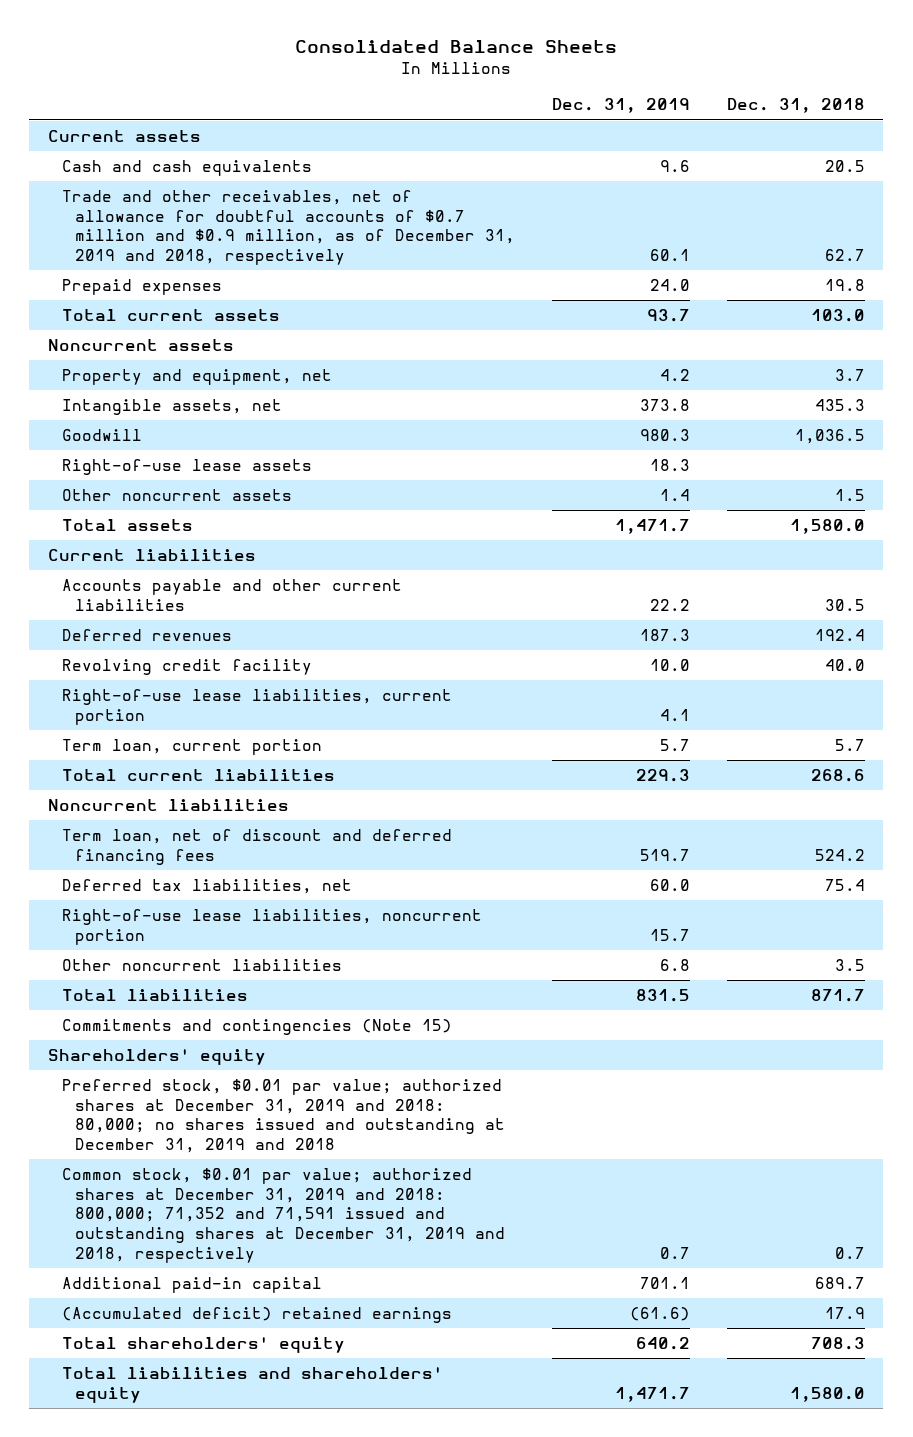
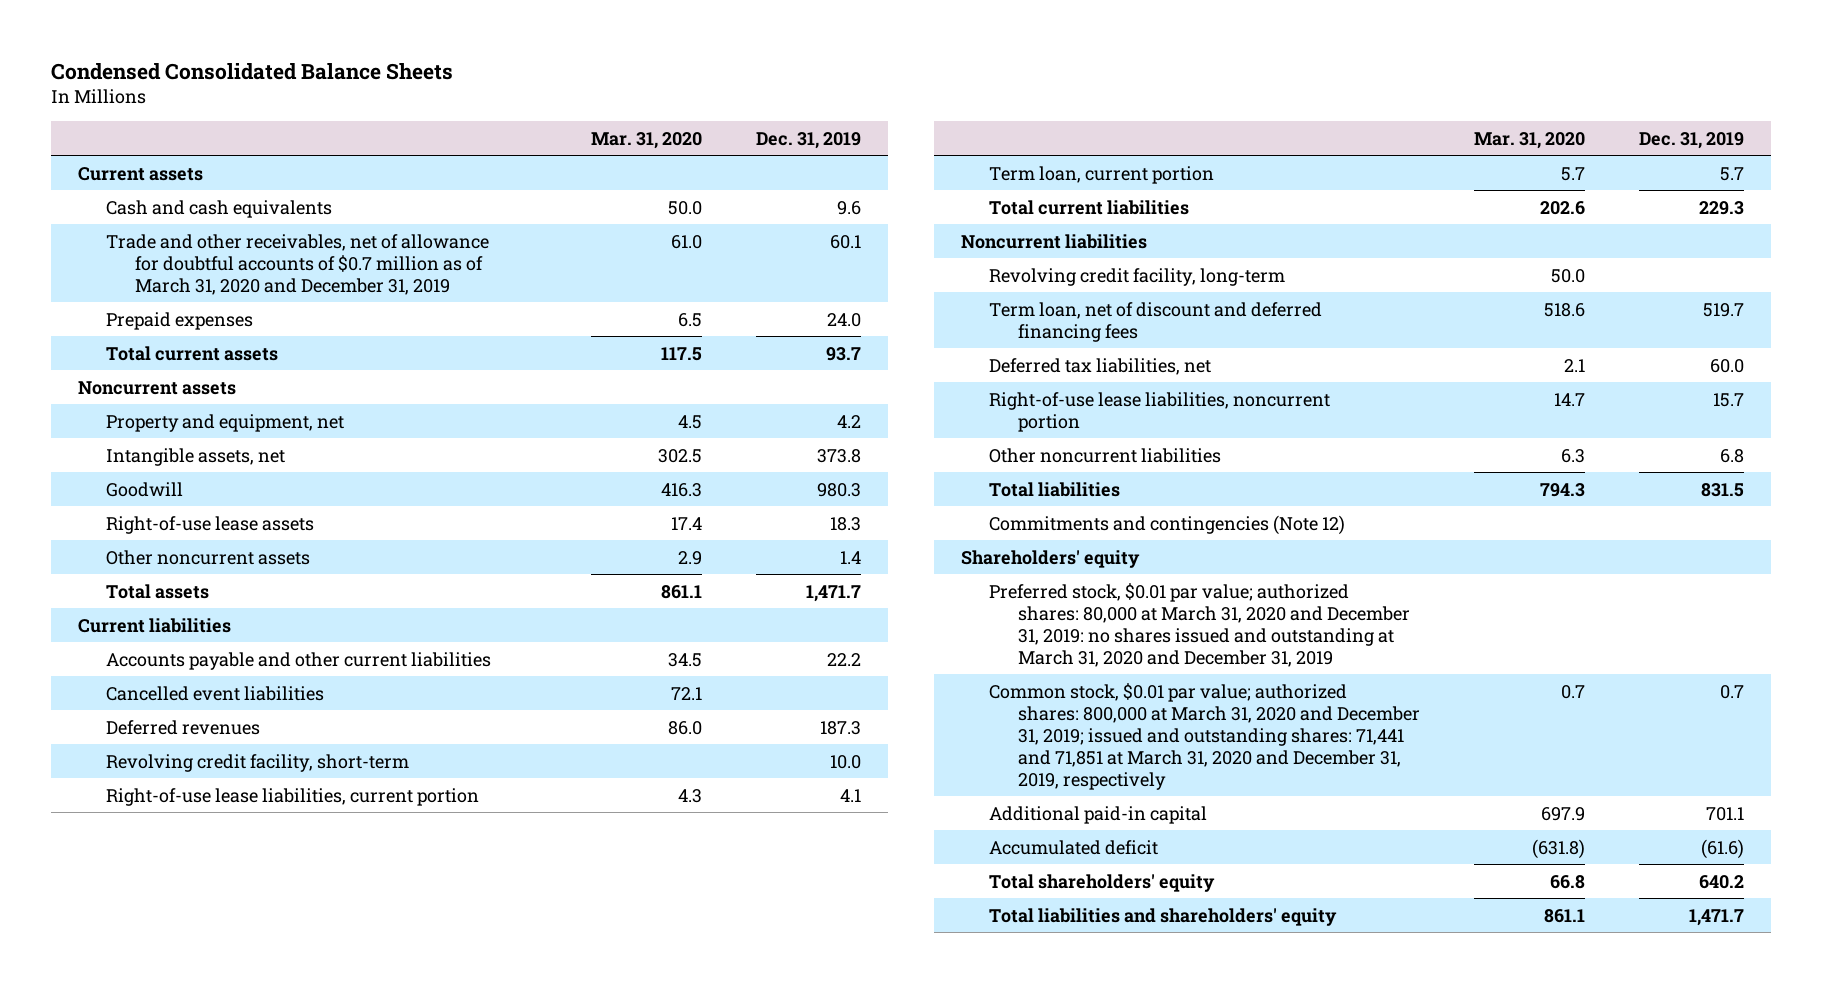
- Consolidated Balance Sheets
+ Condensed Consolidated Balance Sheets
- | Dec. 31, 2019 | Dec. 31, 2018
+ | Mar. 31, 2020 | Dec. 31, 2019
- Trade and other receivables, net of allowance for doubtful accounts of $0.7 million and $0.9 million, as of December 31, 2019 and 2018, respectively | 60.1 | 62.7
+ Trade and other receivables, net of allowance for doubtful accounts of $0.7 million as of March 31, 2020 and December 31, 2019 | 61.0 | 60.1
+ Cancelled event liabilities | 72.1 |
- Revolving credit facility | 10.0 | 40.0
+ Revolving credit facility, short-term | | 10.0
+ Revolving credit facility, long-term | 50.0 |
- Commitments and contingencies (Note 15)
+ Commitments and contingencies (Note 12)
- Preferred stock, $0.01 par value; authorized shares at December 31, 2019 and 2018: 80,000; no shares issued and outstanding at December 31, 2019 and 2018
- Common stock, $0.01 par value; authorized shares at December 31, 2019 and 2018: 800,000; 71,352 and 71,591 issued and outstanding shares at December 31, 2019 and 2018, respectively | 0.7 | 0.7
+ Preferred stock, $0.01 par value; authorized shares: 80,000 at March 31, 2020 and December 31, 2019: no shares issued and outstanding at March 31, 2020 and December 31, 2019
+ Common stock, $0.01 par value; authorized shares: 800,000 at March 31, 2020 and December 31, 2019; issued and outstanding shares: 71,441 and 71,851 at March 31, 2020 and December 31, 2019, respectively | 0.7 | 0.7
- (Accumulated deficit) retained earnings | (61.6) | 17.9
+ Accumulated deficit | (631.8) | (61.6)

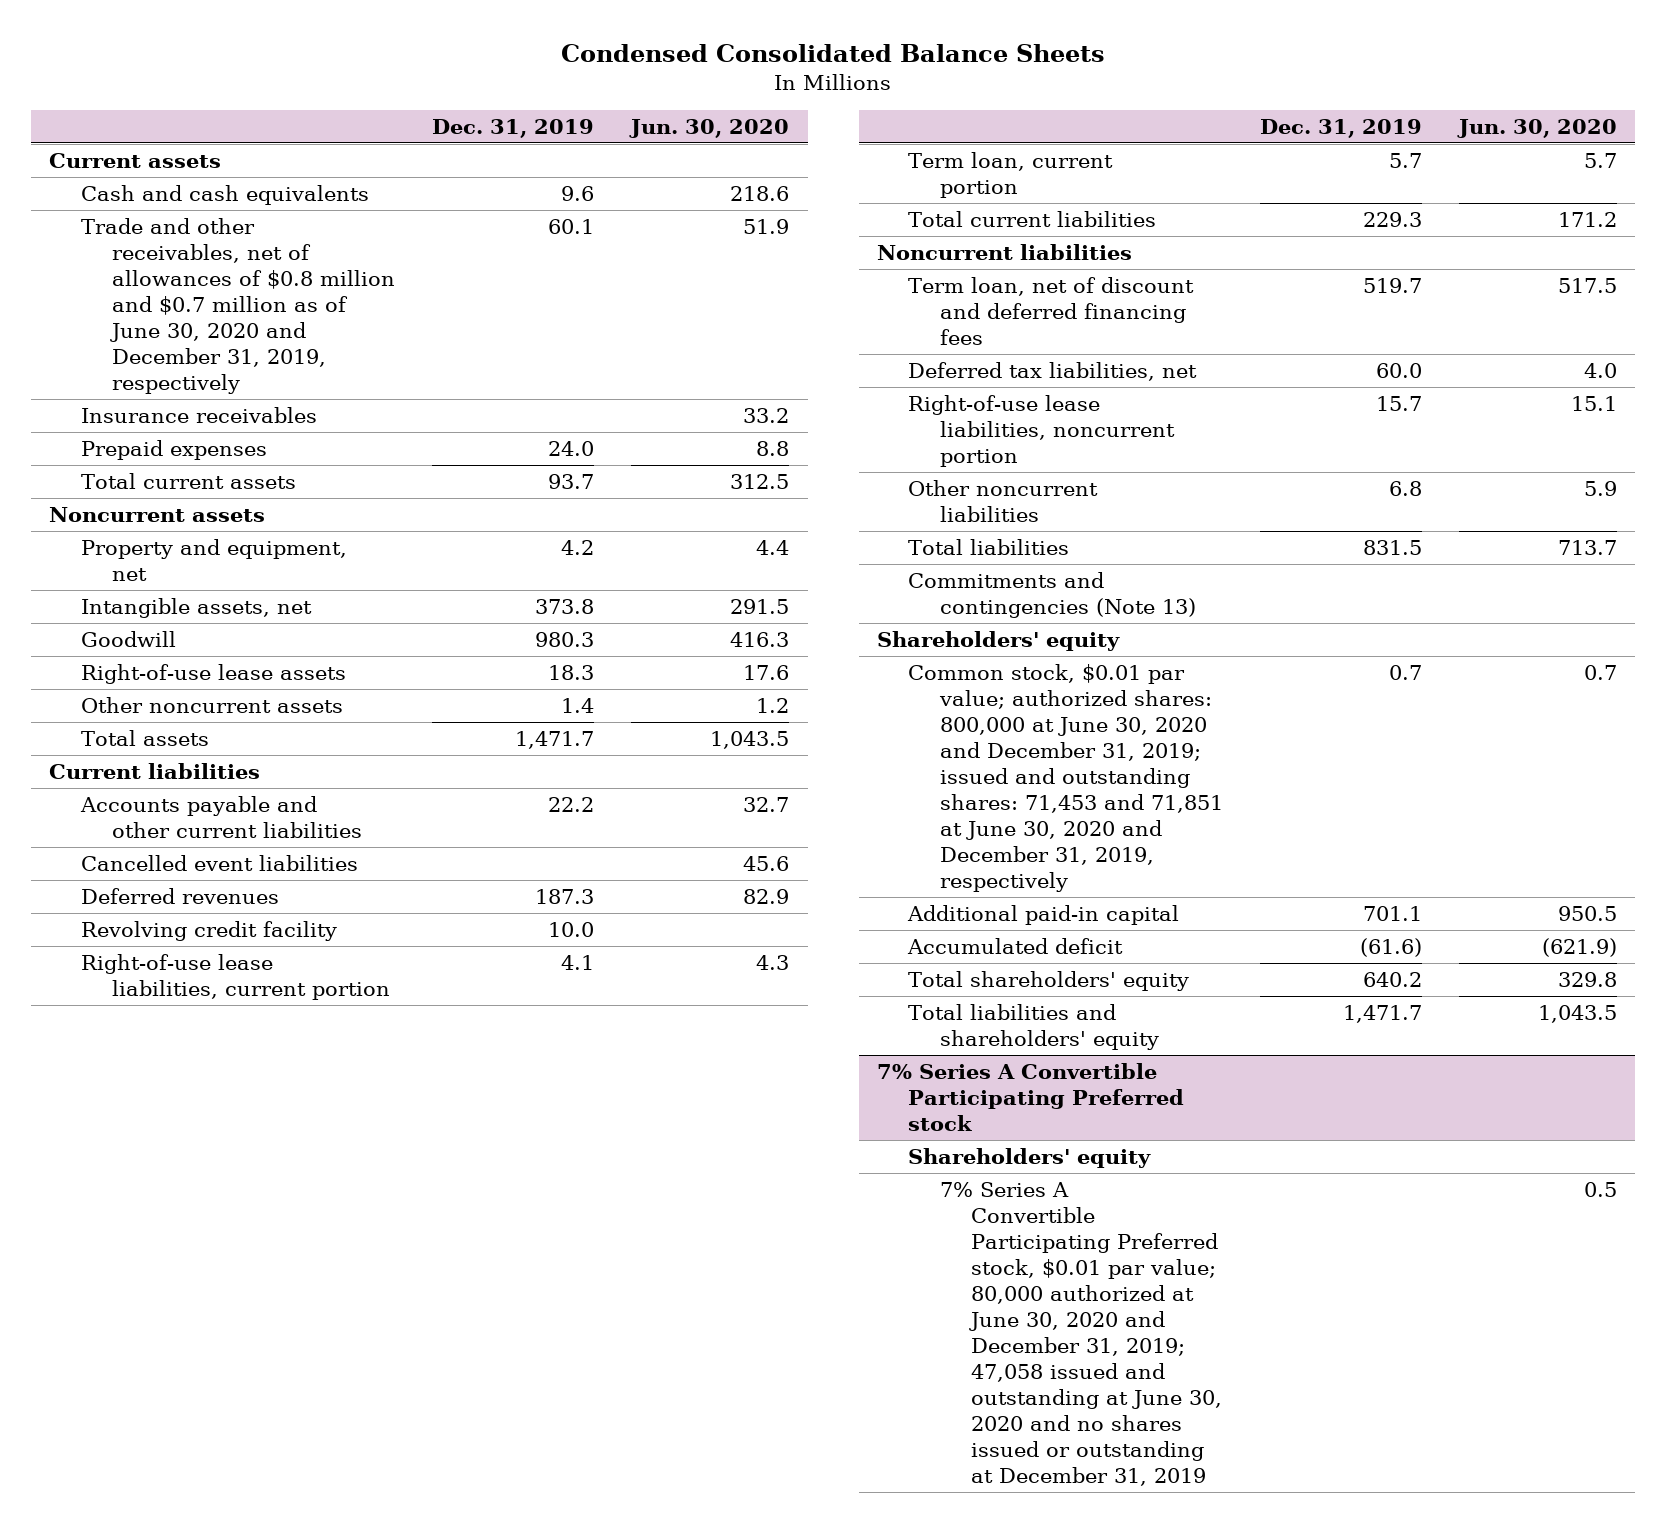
- | Mar. 31, 2020 | Dec. 31, 2019
+ | Dec. 31, 2019 | Jun. 30, 2020
- Trade and other receivables, net of allowance for doubtful accounts of $0.7 million as of March 31, 2020 and December 31, 2019 | 61.0 | 60.1
+ Trade and other receivables, net of allowances of $0.8 million and $0.7 million as of June 30, 2020 and December 31, 2019, respectively | 60.1 | 51.9
+ Insurance receivables | | 33.2
- Revolving credit facility, short-term | | 10.0
+ Revolving credit facility | 10.0 |
- Revolving credit facility, long-term | 50.0 |
- Commitments and contingencies (Note 12)
+ Commitments and contingencies (Note 13)
- Preferred stock, $0.01 par value; authorized shares: 80,000 at March 31, 2020 and December 31, 2019: no shares issued and outstanding at March 31, 2020 and December 31, 2019
- Common stock, $0.01 par value; authorized shares: 800,000 at March 31, 2020 and December 31, 2019; issued and outstanding shares: 71,441 and 71,851 at March 31, 2020 and December 31, 2019, respectively | 0.7 | 0.7
+ Common stock, $0.01 par value; authorized shares: 800,000 at June 30, 2020 and December 31, 2019; issued and outstanding shares: 71,453 and 71,851 at June 30, 2020 and December 31, 2019, respectively | 0.7 | 0.7
+ 7% Series A Convertible Participating Preferred stock
+ Shareholders' equity
+ 7% Series A Convertible Participating Preferred stock, $0.01 par value; 80,000 authorized at June 30, 2020 and December 31, 2019; 47,058 issued and outstanding at June 30, 2020 and no shares issued or outstanding at December 31, 2019 | | 0.5

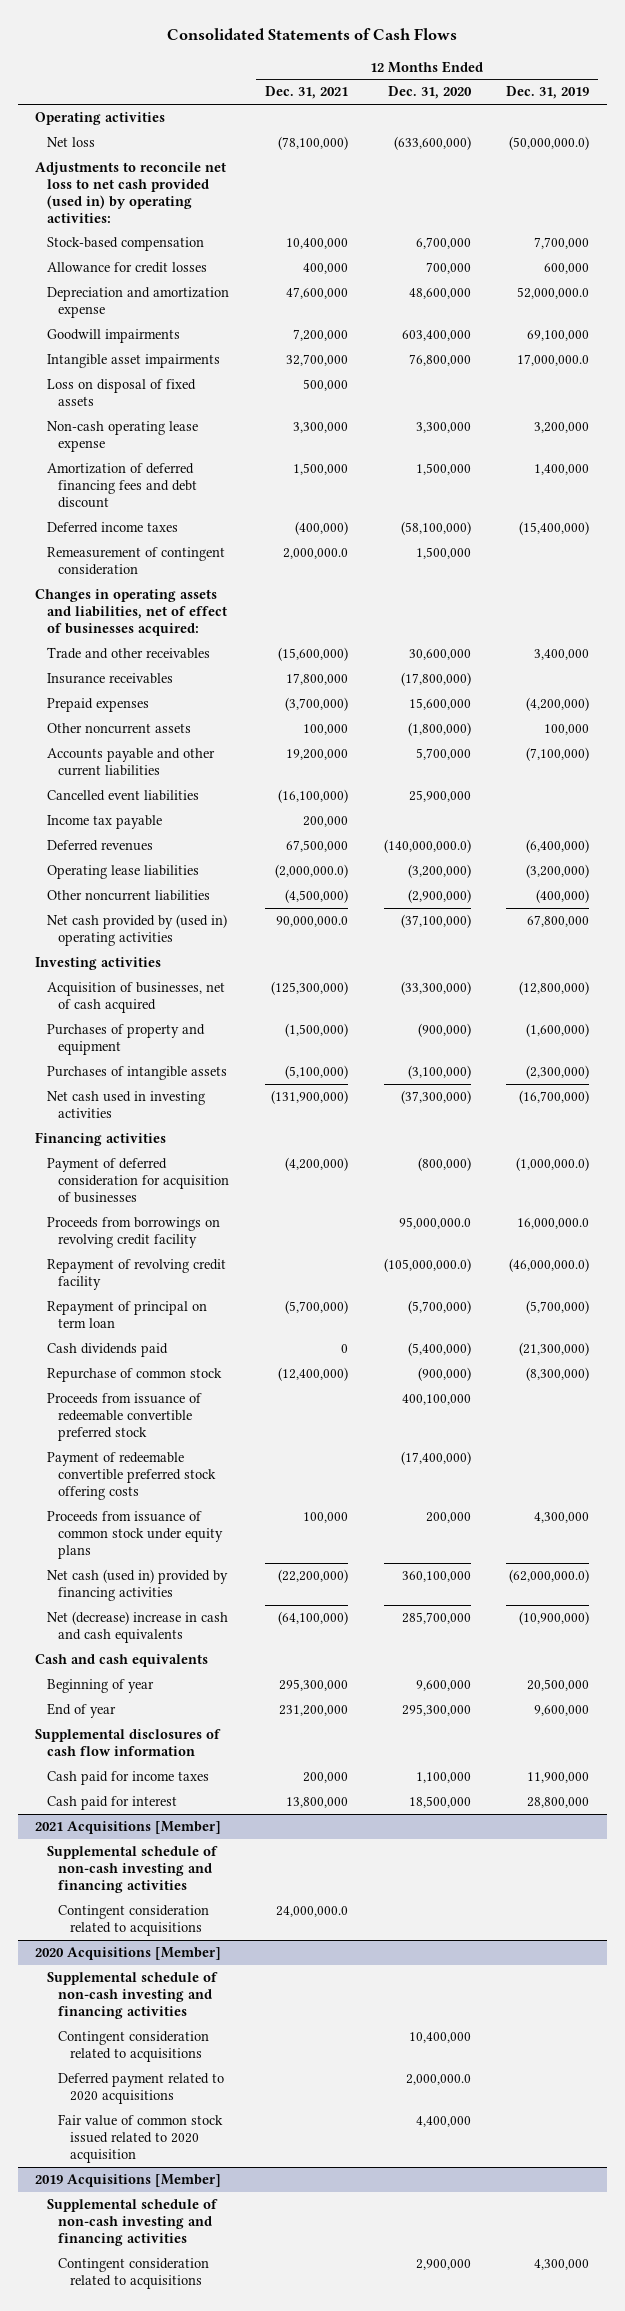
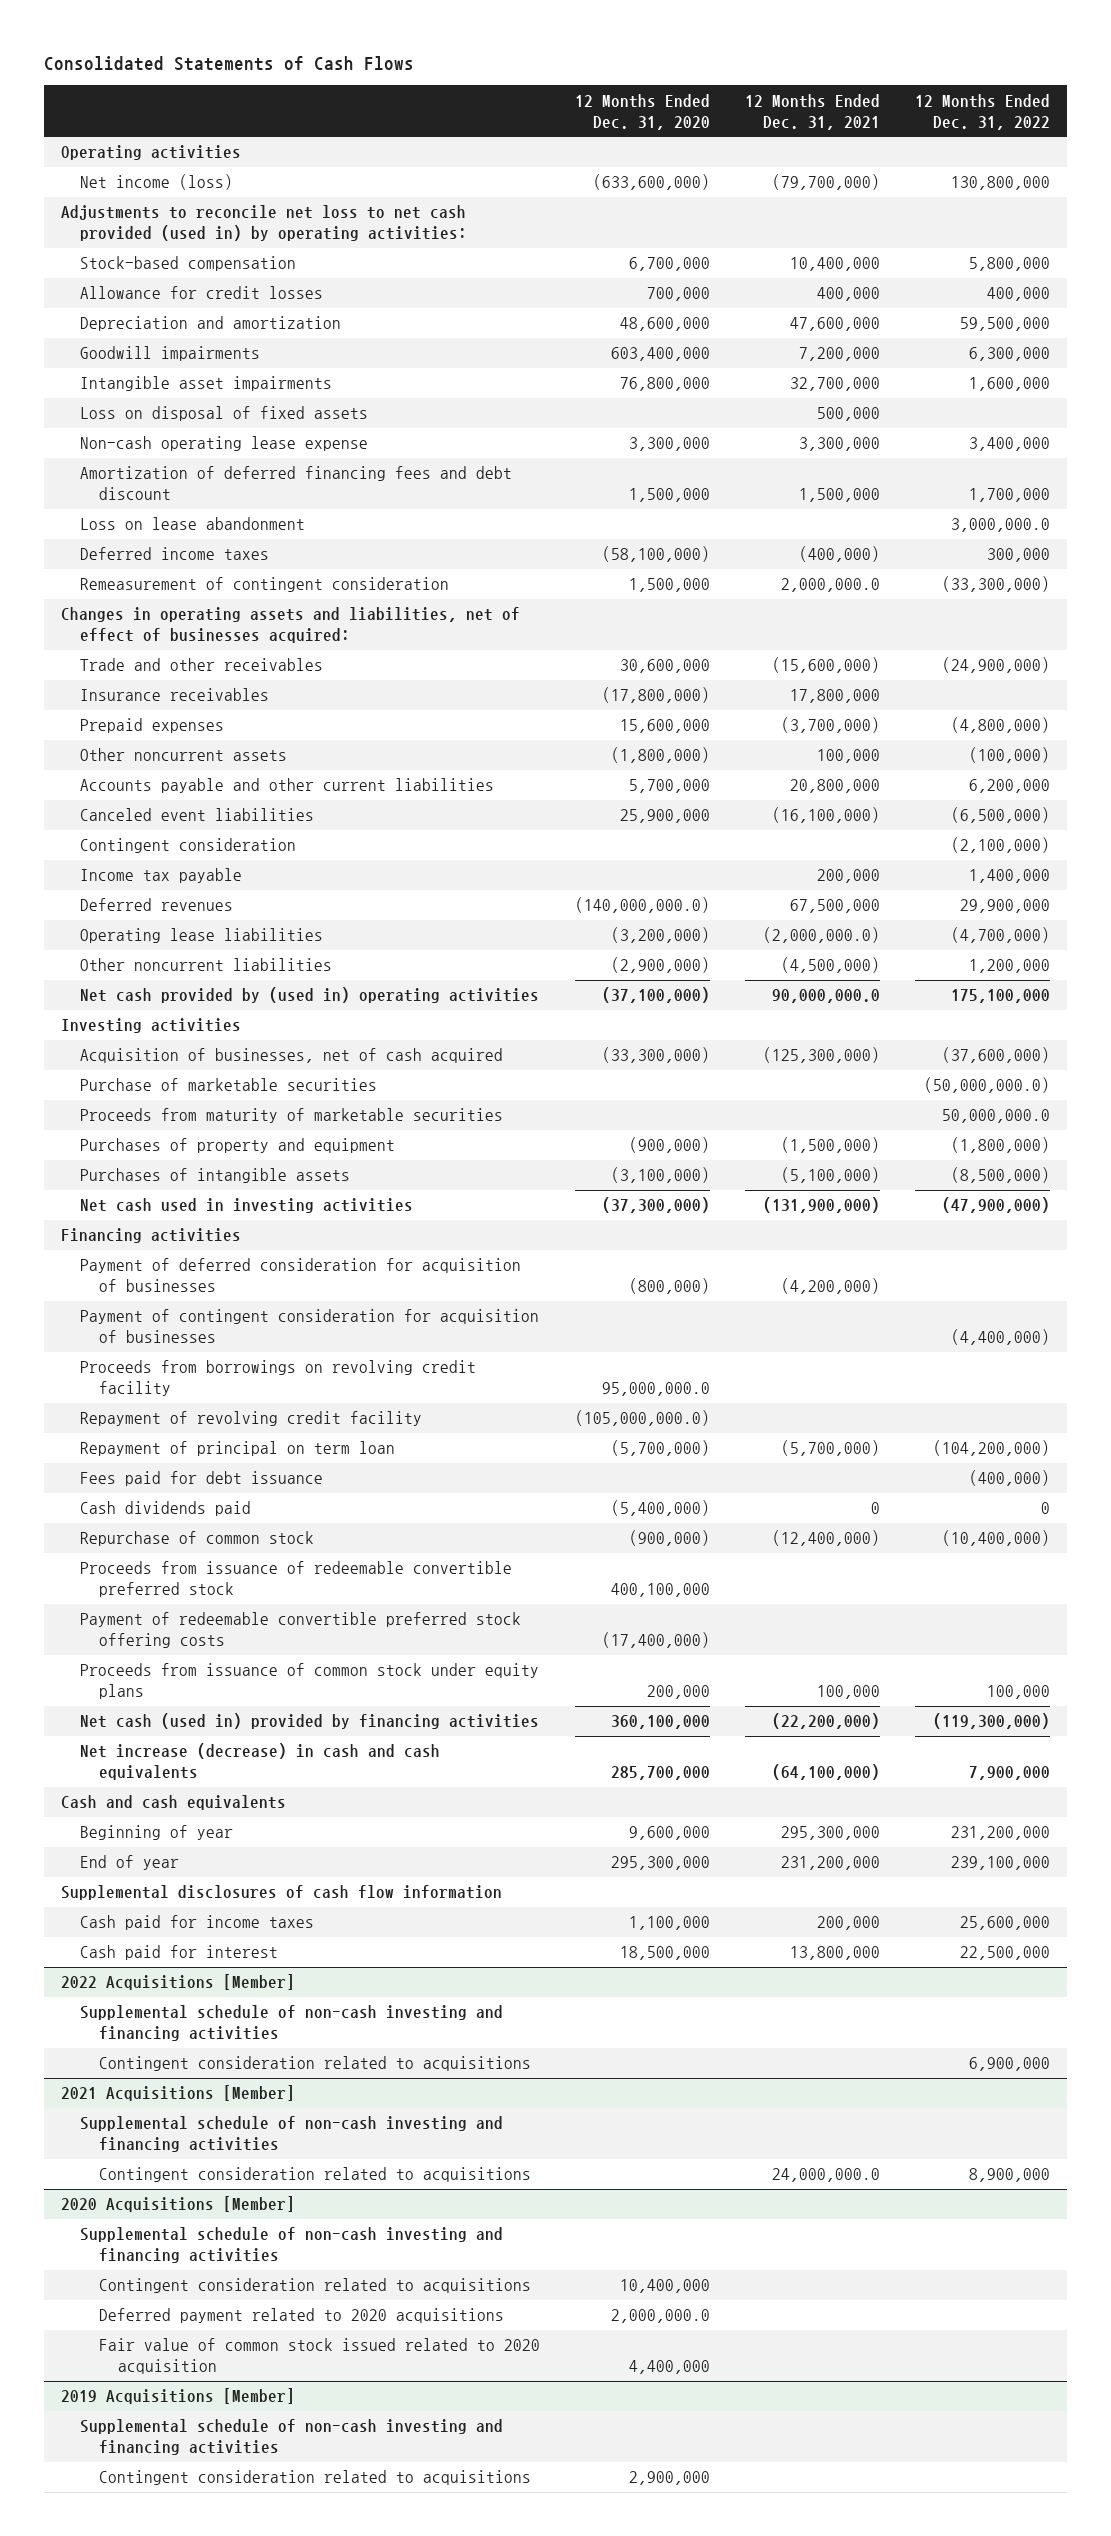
- | 12 Months Ended Dec. 31, 2021 | 12 Months Ended Dec. 31, 2020 | 12 Months Ended Dec. 31, 2019
+ | 12 Months Ended Dec. 31, 2020 | 12 Months Ended Dec. 31, 2021 | 12 Months Ended Dec. 31, 2022
- Net loss | (78,100,000) | (633,600,000) | (50,000,000.0)
+ Net income (loss) | (633,600,000) | (79,700,000) | 130,800,000
- Depreciation and amortization expense | 47,600,000 | 48,600,000 | 52,000,000.0
+ Depreciation and amortization | 48,600,000 | 47,600,000 | 59,500,000
+ Loss on lease abandonment | | | 3,000,000.0
- Accounts payable and other current liabilities | 19,200,000 | 5,700,000 | (7,100,000)
- Cancelled event liabilities | (16,100,000) | 25,900,000 |
+ Accounts payable and other current liabilities | 5,700,000 | 20,800,000 | 6,200,000
+ Canceled event liabilities | 25,900,000 | (16,100,000) | (6,500,000)
+ Contingent consideration | | | (2,100,000)
+ Purchase of marketable securities | | | (50,000,000.0)
+ Proceeds from maturity of marketable securities | | | 50,000,000.0
+ Payment of contingent consideration for acquisition of businesses | | | (4,400,000)
+ Fees paid for debt issuance | | | (400,000)
- Net (decrease) increase in cash and cash equivalents | (64,100,000) | 285,700,000 | (10,900,000)
+ Net increase (decrease) in cash and cash equivalents | 285,700,000 | (64,100,000) | 7,900,000
+ 2022 Acquisitions [Member]
+ Supplemental schedule of non-cash investing and financing activities
+ Contingent consideration related to acquisitions | | | 6,900,000

